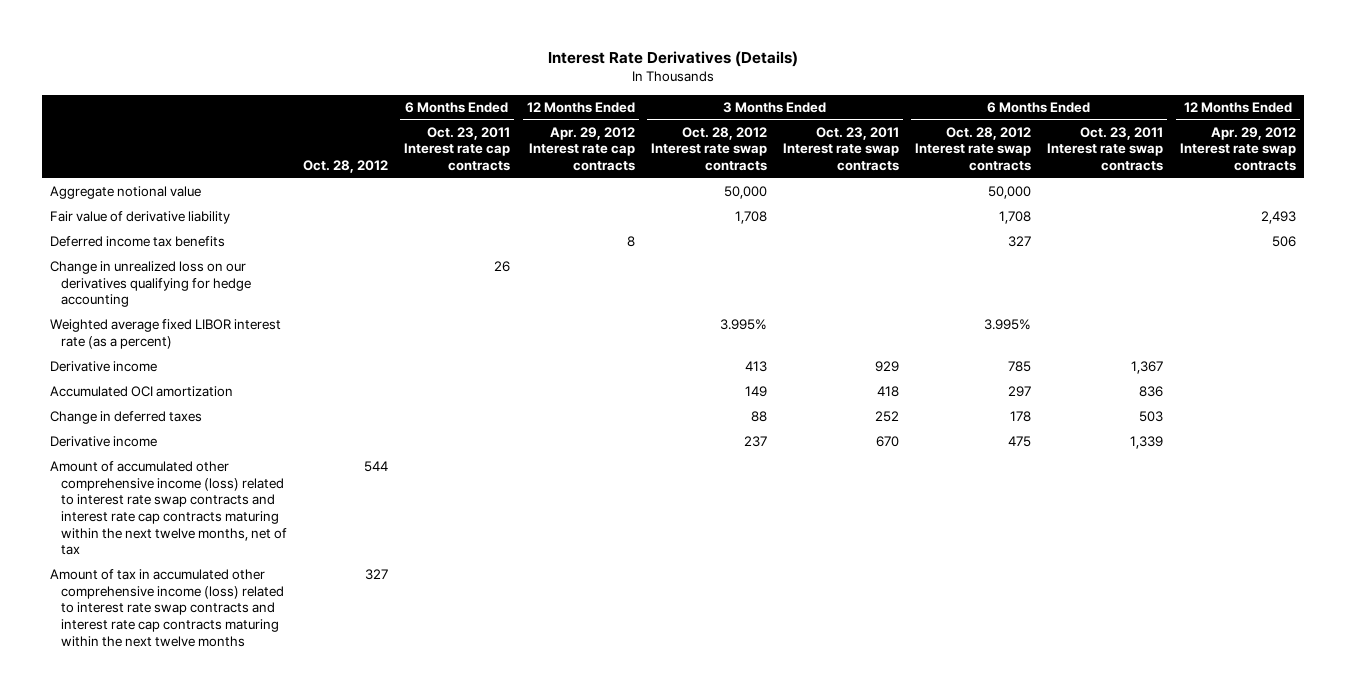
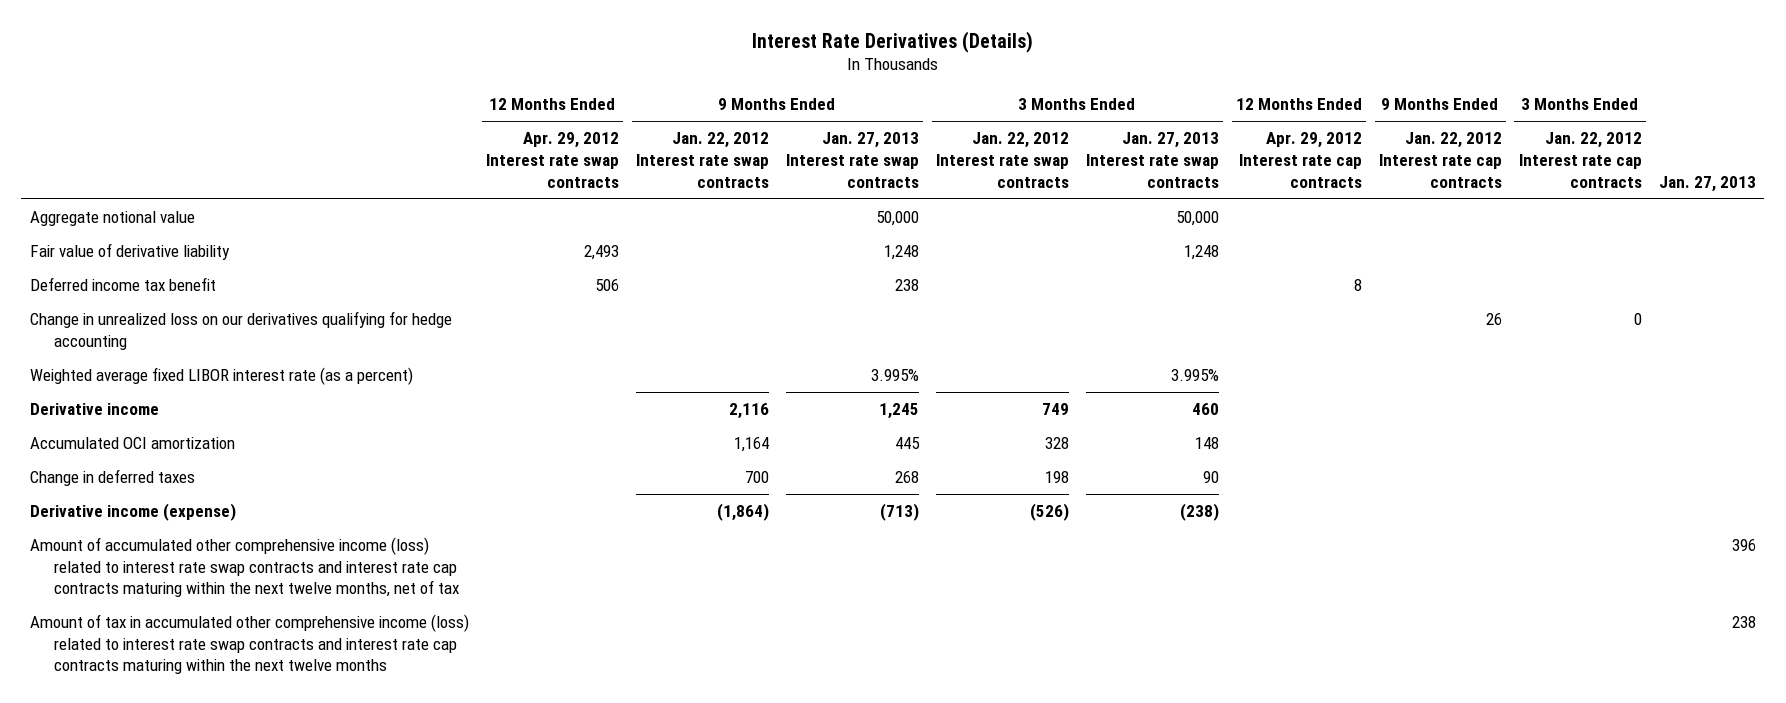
- | Oct. 28, 2012 | 6 Months Ended Oct. 23, 2011 Interest rate cap contracts | 12 Months Ended Apr. 29, 2012 Interest rate cap contracts | 3 Months Ended Oct. 28, 2012 Interest rate swap contracts | 3 Months Ended Oct. 23, 2011 Interest rate swap contracts | 6 Months Ended Oct. 28, 2012 Interest rate swap contracts | 6 Months Ended Oct. 23, 2011 Interest rate swap contracts | 12 Months Ended Apr. 29, 2012 Interest rate swap contracts
+ | 12 Months Ended Apr. 29, 2012 Interest rate swap contracts | 9 Months Ended Jan. 22, 2012 Interest rate swap contracts | 9 Months Ended Jan. 27, 2013 Interest rate swap contracts | 3 Months Ended Jan. 22, 2012 Interest rate swap contracts | 3 Months Ended Jan. 27, 2013 Interest rate swap contracts | 12 Months Ended Apr. 29, 2012 Interest rate cap contracts | 9 Months Ended Jan. 22, 2012 Interest rate cap contracts | 3 Months Ended Jan. 22, 2012 Interest rate cap contracts | Jan. 27, 2013
- Deferred income tax benefits | | | 8 | | | 327 | | 506
+ Deferred income tax benefit | 506 | | 238 | | | 8 | | |
- Derivative income | | | | 237 | 670 | 475 | 1,339 |
+ Derivative income (expense) | | (1,864) | (713) | (526) | (238) | | | |

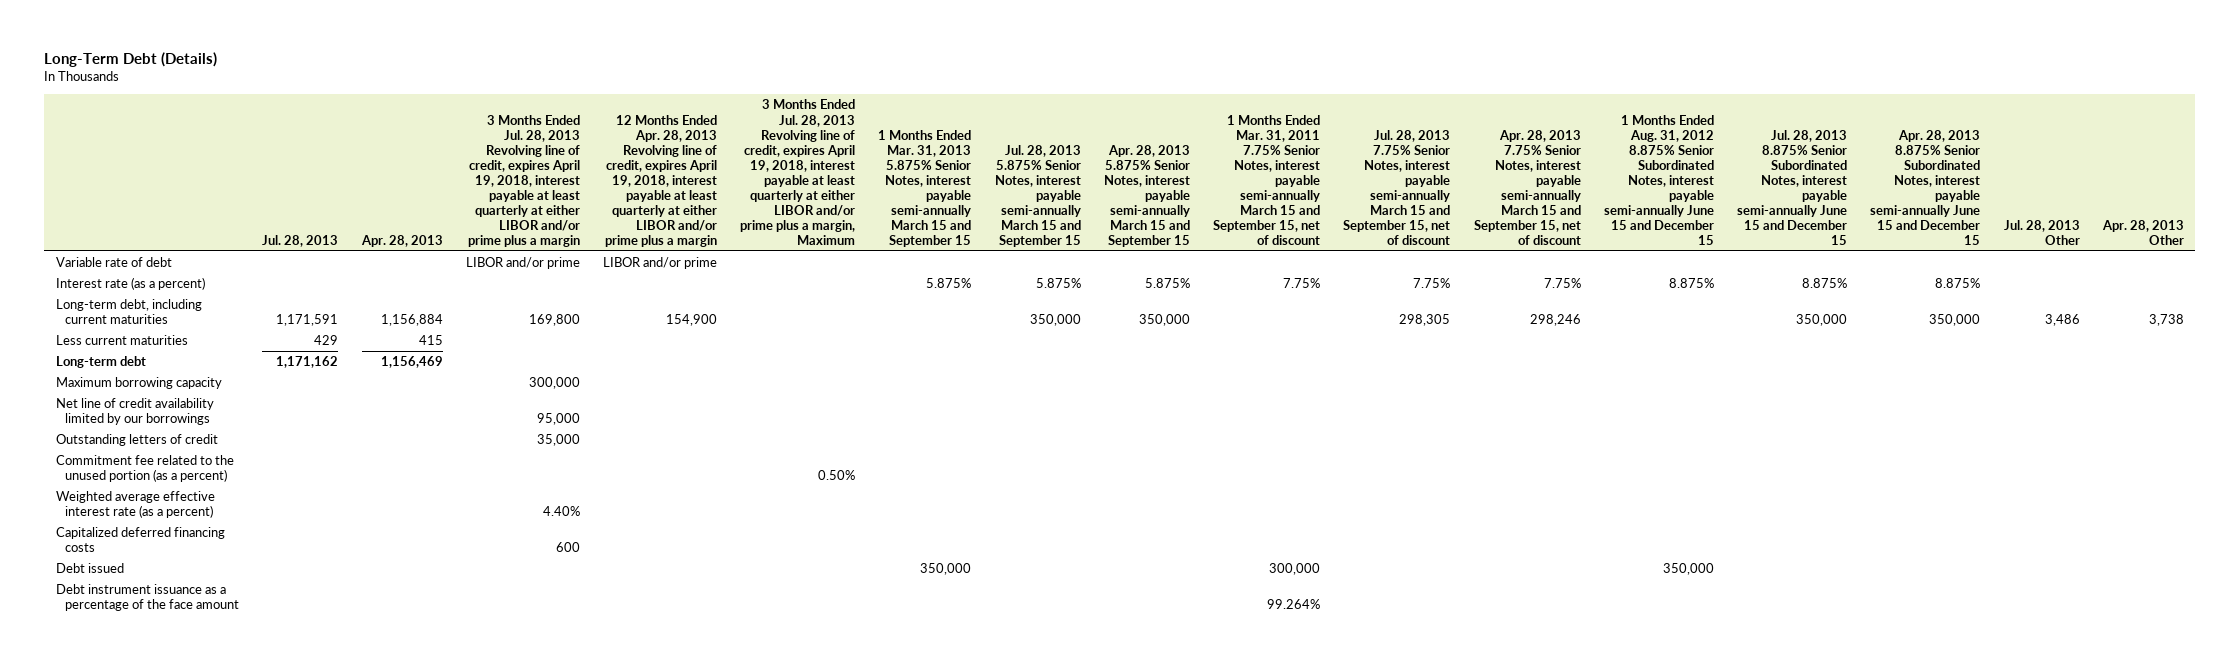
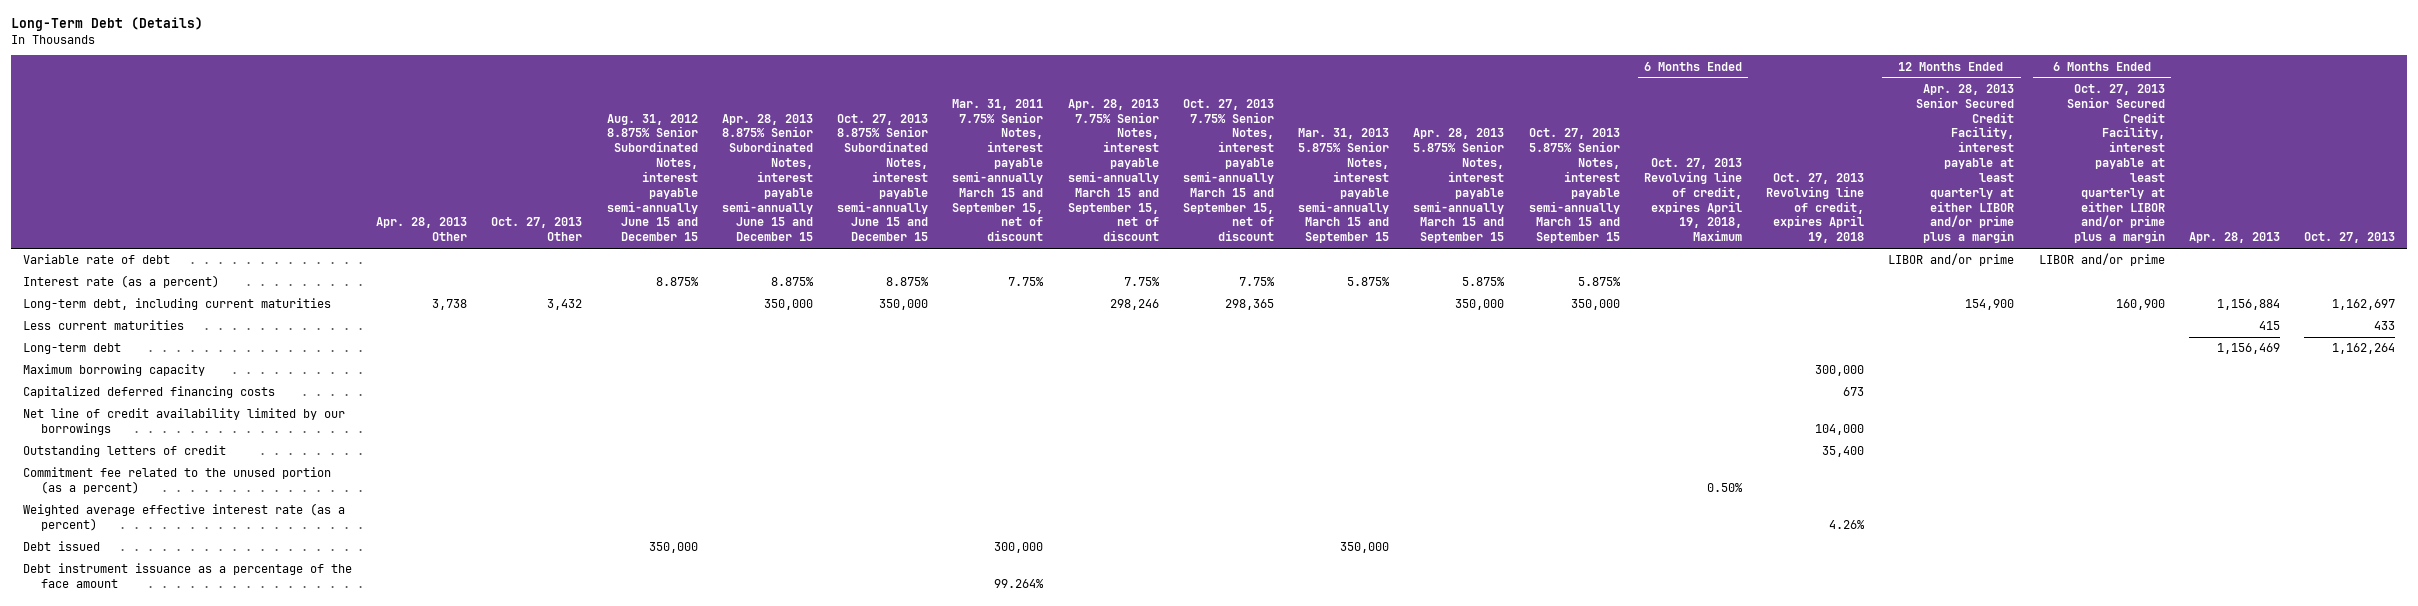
- | Jul. 28, 2013 | Apr. 28, 2013 | 3 Months Ended Jul. 28, 2013 Revolving line of credit, expires April 19, 2018, interest payable at least quarterly at either LIBOR and/or prime plus a margin | 12 Months Ended Apr. 28, 2013 Revolving line of credit, expires April 19, 2018, interest payable at least quarterly at either LIBOR and/or prime plus a margin | 3 Months Ended Jul. 28, 2013 Revolving line of credit, expires April 19, 2018, interest payable at least quarterly at either LIBOR and/or prime plus a margin, Maximum | 1 Months Ended Mar. 31, 2013 5.875% Senior Notes, interest payable semi-annually March 15 and September 15 | Jul. 28, 2013 5.875% Senior Notes, interest payable semi-annually March 15 and September 15 | Apr. 28, 2013 5.875% Senior Notes, interest payable semi-annually March 15 and September 15 | 1 Months Ended Mar. 31, 2011 7.75% Senior Notes, interest payable semi-annually March 15 and September 15, net of discount | Jul. 28, 2013 7.75% Senior Notes, interest payable semi-annually March 15 and September 15, net of discount | Apr. 28, 2013 7.75% Senior Notes, interest payable semi-annually March 15 and September 15, net of discount | 1 Months Ended Aug. 31, 2012 8.875% Senior Subordinated Notes, interest payable semi-annually June 15 and December 15 | Jul. 28, 2013 8.875% Senior Subordinated Notes, interest payable semi-annually June 15 and December 15 | Apr. 28, 2013 8.875% Senior Subordinated Notes, interest payable semi-annually June 15 and December 15 | Jul. 28, 2013 Other | Apr. 28, 2013 Other
+ | Apr. 28, 2013 Other | Oct. 27, 2013 Other | Aug. 31, 2012 8.875% Senior Subordinated Notes, interest payable semi-annually June 15 and December 15 | Apr. 28, 2013 8.875% Senior Subordinated Notes, interest payable semi-annually June 15 and December 15 | Oct. 27, 2013 8.875% Senior Subordinated Notes, interest payable semi-annually June 15 and December 15 | Mar. 31, 2011 7.75% Senior Notes, interest payable semi-annually March 15 and September 15, net of discount | Apr. 28, 2013 7.75% Senior Notes, interest payable semi-annually March 15 and September 15, net of discount | Oct. 27, 2013 7.75% Senior Notes, interest payable semi-annually March 15 and September 15, net of discount | Mar. 31, 2013 5.875% Senior Notes, interest payable semi-annually March 15 and September 15 | Apr. 28, 2013 5.875% Senior Notes, interest payable semi-annually March 15 and September 15 | Oct. 27, 2013 5.875% Senior Notes, interest payable semi-annually March 15 and September 15 | 6 Months Ended Oct. 27, 2013 Revolving line of credit, expires April 19, 2018, Maximum | Oct. 27, 2013 Revolving line of credit, expires April 19, 2018 | 12 Months Ended Apr. 28, 2013 Senior Secured Credit Facility, interest payable at least quarterly at either LIBOR and/or prime plus a margin | 6 Months Ended Oct. 27, 2013 Senior Secured Credit Facility, interest payable at least quarterly at either LIBOR and/or prime plus a margin | Apr. 28, 2013 | Oct. 27, 2013
moved up: Capitalized deferred financing costs | | | | | | | | | | | | | 673 | | | |

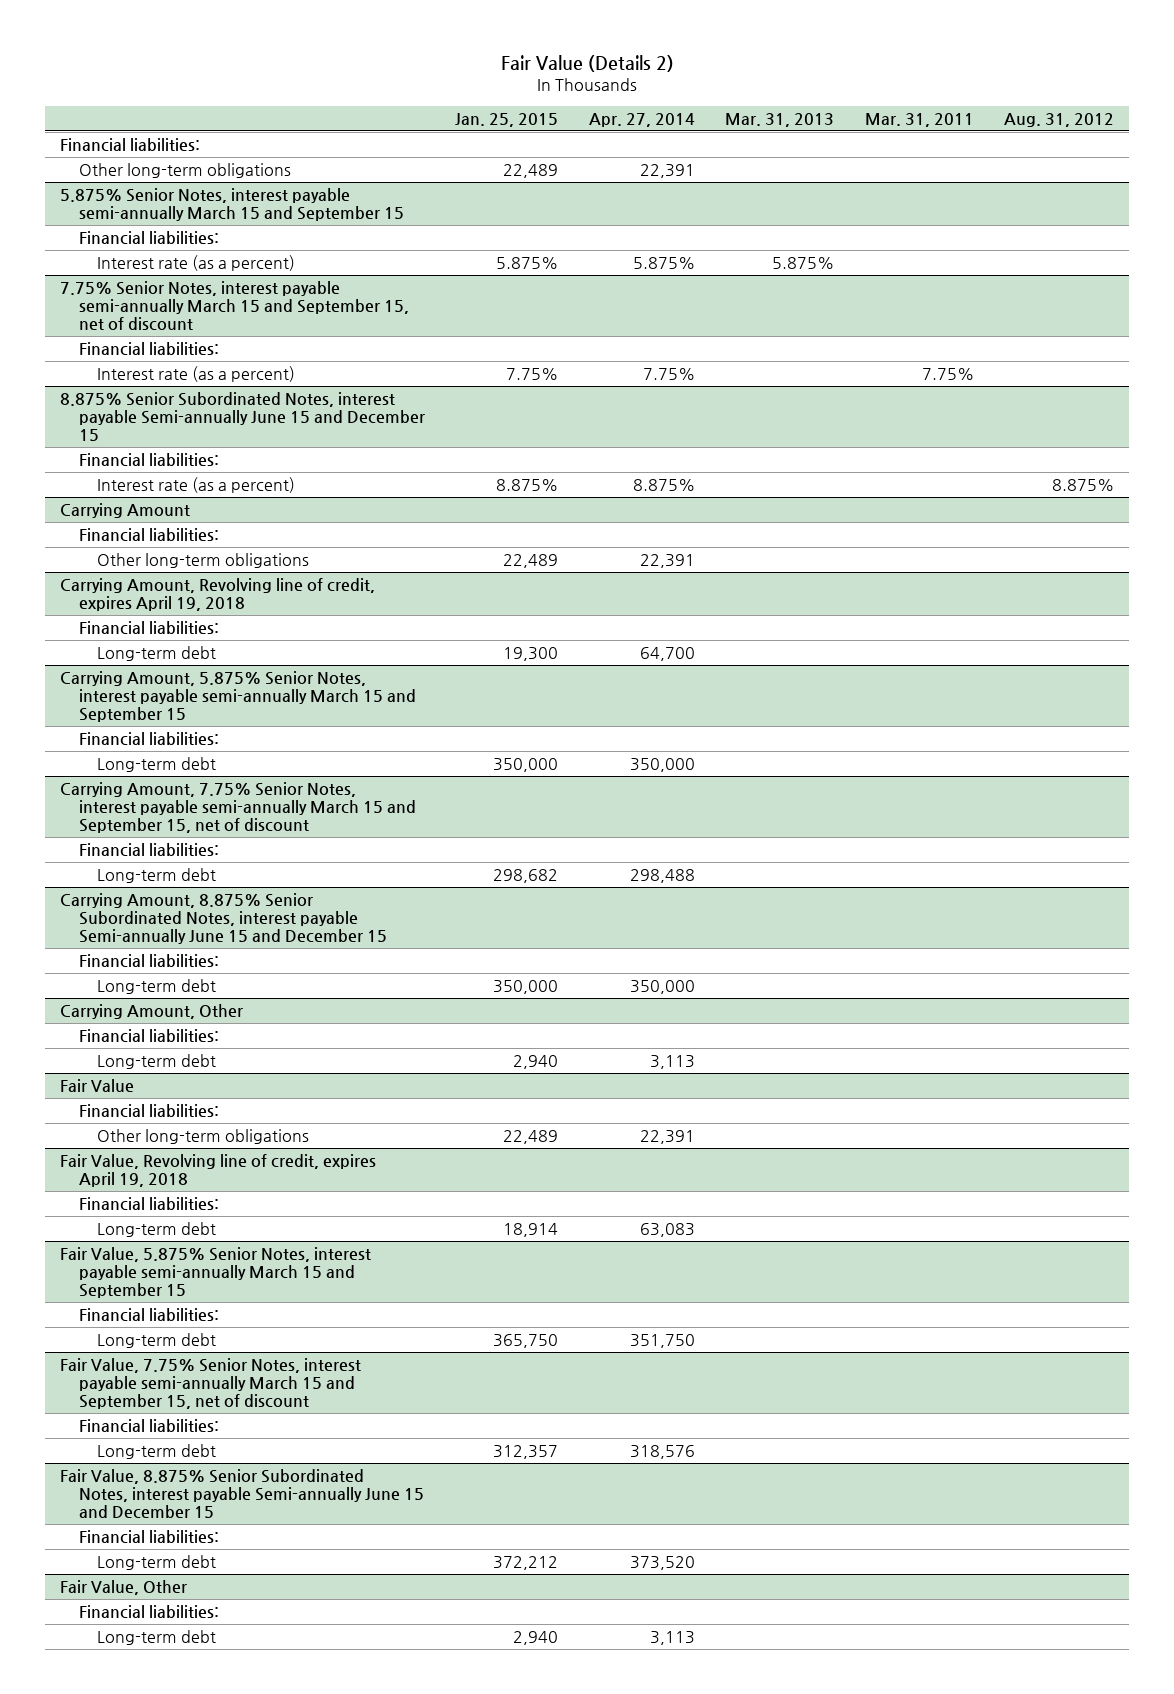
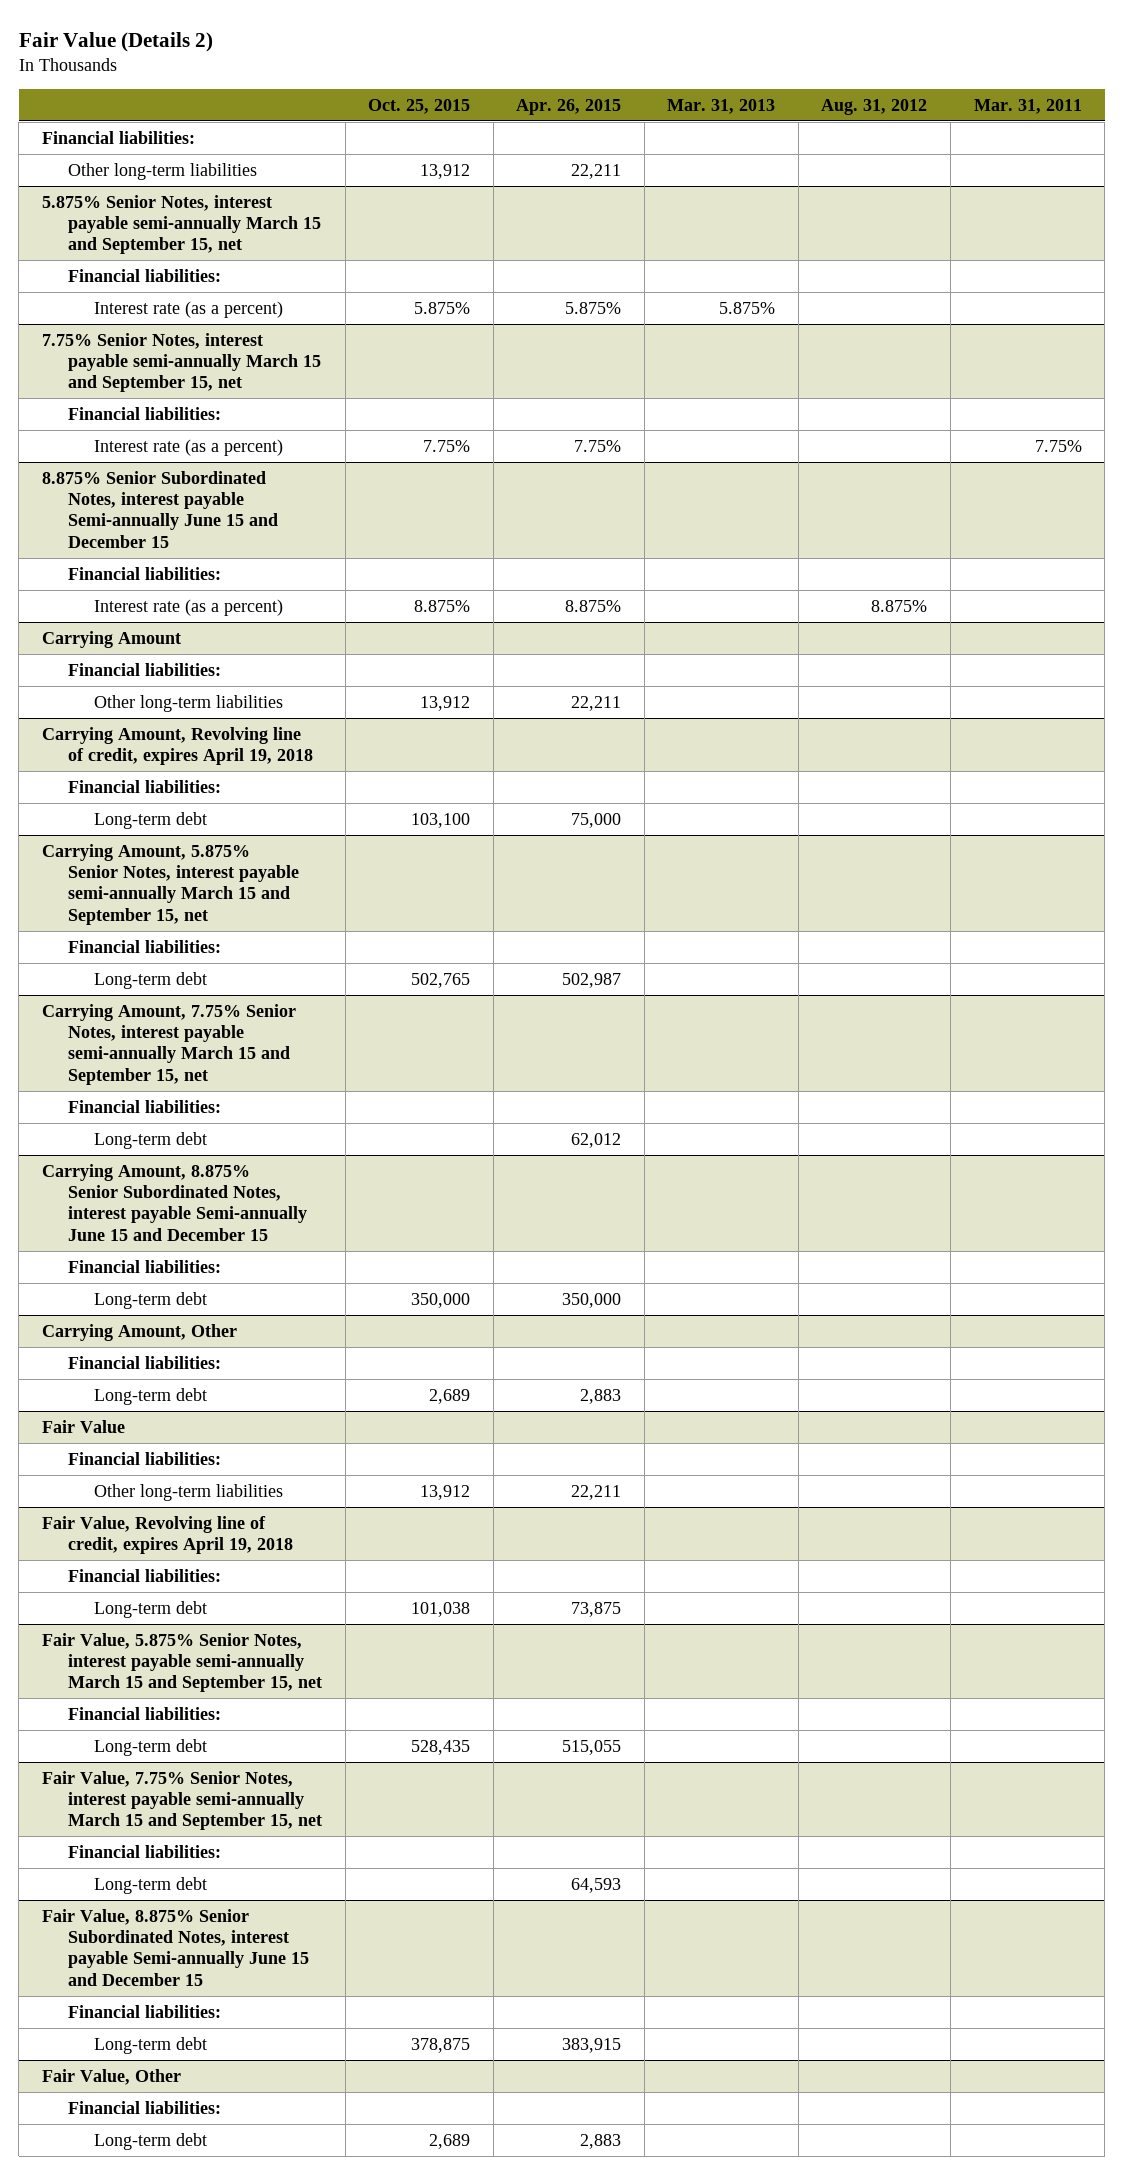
- | Jan. 25, 2015 | Apr. 27, 2014 | Mar. 31, 2013 | Mar. 31, 2011 | Aug. 31, 2012
+ | Oct. 25, 2015 | Apr. 26, 2015 | Mar. 31, 2013 | Aug. 31, 2012 | Mar. 31, 2011
- Other long-term obligations | 22,489 | 22,391 | | |
- 5.875% Senior Notes, interest payable semi-annually March 15 and September 15
+ Other long-term liabilities | 13,912 | 22,211 | | |
+ 5.875% Senior Notes, interest payable semi-annually March 15 and September 15, net
- 7.75% Senior Notes, interest payable semi-annually March 15 and September 15, net of discount
+ 7.75% Senior Notes, interest payable semi-annually March 15 and September 15, net
@ Carrying Amount
- Other long-term obligations | 22,489 | 22,391 | | |
+ Other long-term liabilities | 13,912 | 22,211 | | |
- Carrying Amount, 5.875% Senior Notes, interest payable semi-annually March 15 and September 15
+ Carrying Amount, 5.875% Senior Notes, interest payable semi-annually March 15 and September 15, net
- Carrying Amount, 7.75% Senior Notes, interest payable semi-annually March 15 and September 15, net of discount
+ Carrying Amount, 7.75% Senior Notes, interest payable semi-annually March 15 and September 15, net
@ Fair Value
- Other long-term obligations | 22,489 | 22,391 | | |
+ Other long-term liabilities | 13,912 | 22,211 | | |
- Fair Value, 5.875% Senior Notes, interest payable semi-annually March 15 and September 15
+ Fair Value, 5.875% Senior Notes, interest payable semi-annually March 15 and September 15, net
- Fair Value, 7.75% Senior Notes, interest payable semi-annually March 15 and September 15, net of discount
+ Fair Value, 7.75% Senior Notes, interest payable semi-annually March 15 and September 15, net

